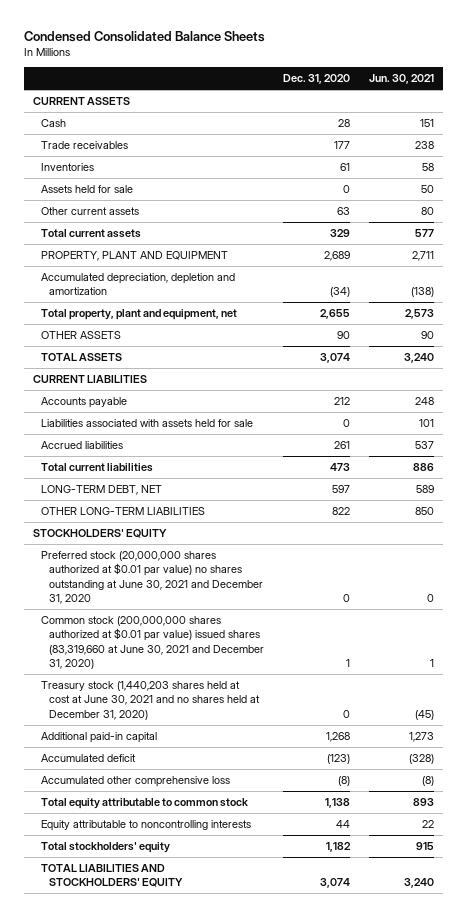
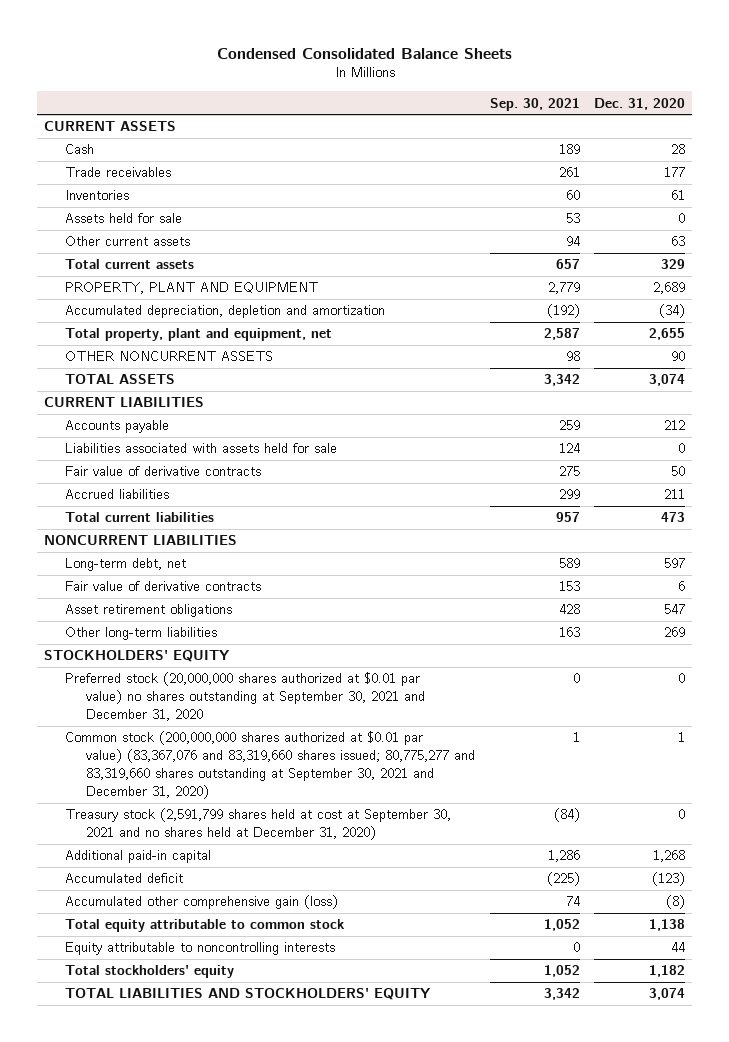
- | Dec. 31, 2020 | Jun. 30, 2021
+ | Sep. 30, 2021 | Dec. 31, 2020
- OTHER ASSETS | 90 | 90
+ OTHER NONCURRENT ASSETS | 98 | 90
- Accrued liabilities | 261 | 537
+ Fair value of derivative contracts | 275 | 50
+ Accrued liabilities | 299 | 211
- LONG-TERM DEBT, NET | 597 | 589
- OTHER LONG-TERM LIABILITIES | 822 | 850
+ NONCURRENT LIABILITIES
+ Long-term debt, net | 589 | 597
+ Fair value of derivative contracts | 153 | 6
+ Asset retirement obligations | 428 | 547
+ Other long-term liabilities | 163 | 269
- Preferred stock (20,000,000 shares authorized at $0.01 par value) no shares outstanding at June 30, 2021 and December 31, 2020 | 0 | 0
- Common stock (200,000,000 shares authorized at $0.01 par value) issued shares (83,319,660 at June 30, 2021 and December 31, 2020) | 1 | 1
- Treasury stock (1,440,203 shares held at cost at June 30, 2021 and no shares held at December 31, 2020) | 0 | (45)
+ Preferred stock (20,000,000 shares authorized at $0.01 par value) no shares outstanding at September 30, 2021 and December 31, 2020 | 0 | 0
+ Common stock (200,000,000 shares authorized at $0.01 par value) (83,367,076 and 83,319,660 shares issued; 80,775,277 and 83,319,660 shares outstanding at September 30, 2021 and December 31, 2020) | 1 | 1
+ Treasury stock (2,591,799 shares held at cost at September 30, 2021 and no shares held at December 31, 2020) | (84) | 0
- Accumulated other comprehensive loss | (8) | (8)
+ Accumulated other comprehensive gain (loss) | 74 | (8)

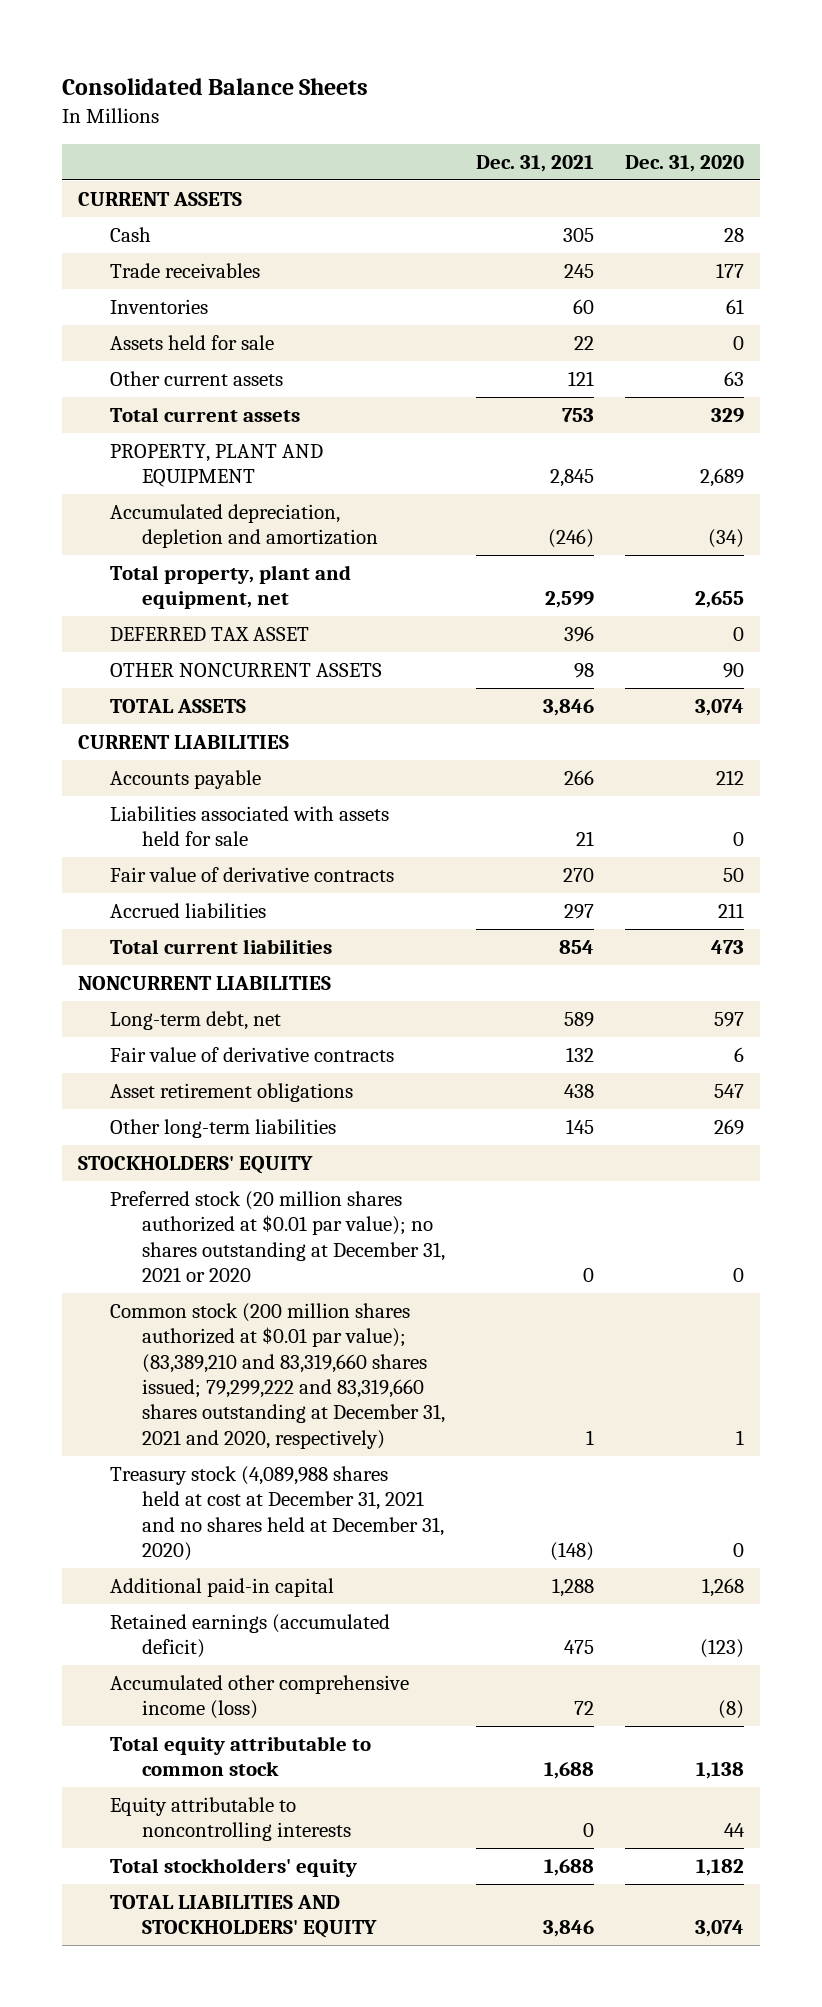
- Condensed Consolidated Balance Sheets
+ Consolidated Balance Sheets
- | Sep. 30, 2021 | Dec. 31, 2020
+ | Dec. 31, 2021 | Dec. 31, 2020
+ DEFERRED TAX ASSET | 396 | 0
- Preferred stock (20,000,000 shares authorized at $0.01 par value) no shares outstanding at September 30, 2021 and December 31, 2020 | 0 | 0
- Common stock (200,000,000 shares authorized at $0.01 par value) (83,367,076 and 83,319,660 shares issued; 80,775,277 and 83,319,660 shares outstanding at September 30, 2021 and December 31, 2020) | 1 | 1
- Treasury stock (2,591,799 shares held at cost at September 30, 2021 and no shares held at December 31, 2020) | (84) | 0
+ Preferred stock (20 million shares authorized at $0.01 par value); no shares outstanding at December 31, 2021 or 2020 | 0 | 0
+ Common stock (200 million shares authorized at $0.01 par value); (83,389,210 and 83,319,660 shares issued; 79,299,222 and 83,319,660 shares outstanding at December 31, 2021 and 2020, respectively) | 1 | 1
+ Treasury stock (4,089,988 shares held at cost at December 31, 2021 and no shares held at December 31, 2020) | (148) | 0
- Accumulated deficit | (225) | (123)
- Accumulated other comprehensive gain (loss) | 74 | (8)
+ Retained earnings (accumulated deficit) | 475 | (123)
+ Accumulated other comprehensive income (loss) | 72 | (8)

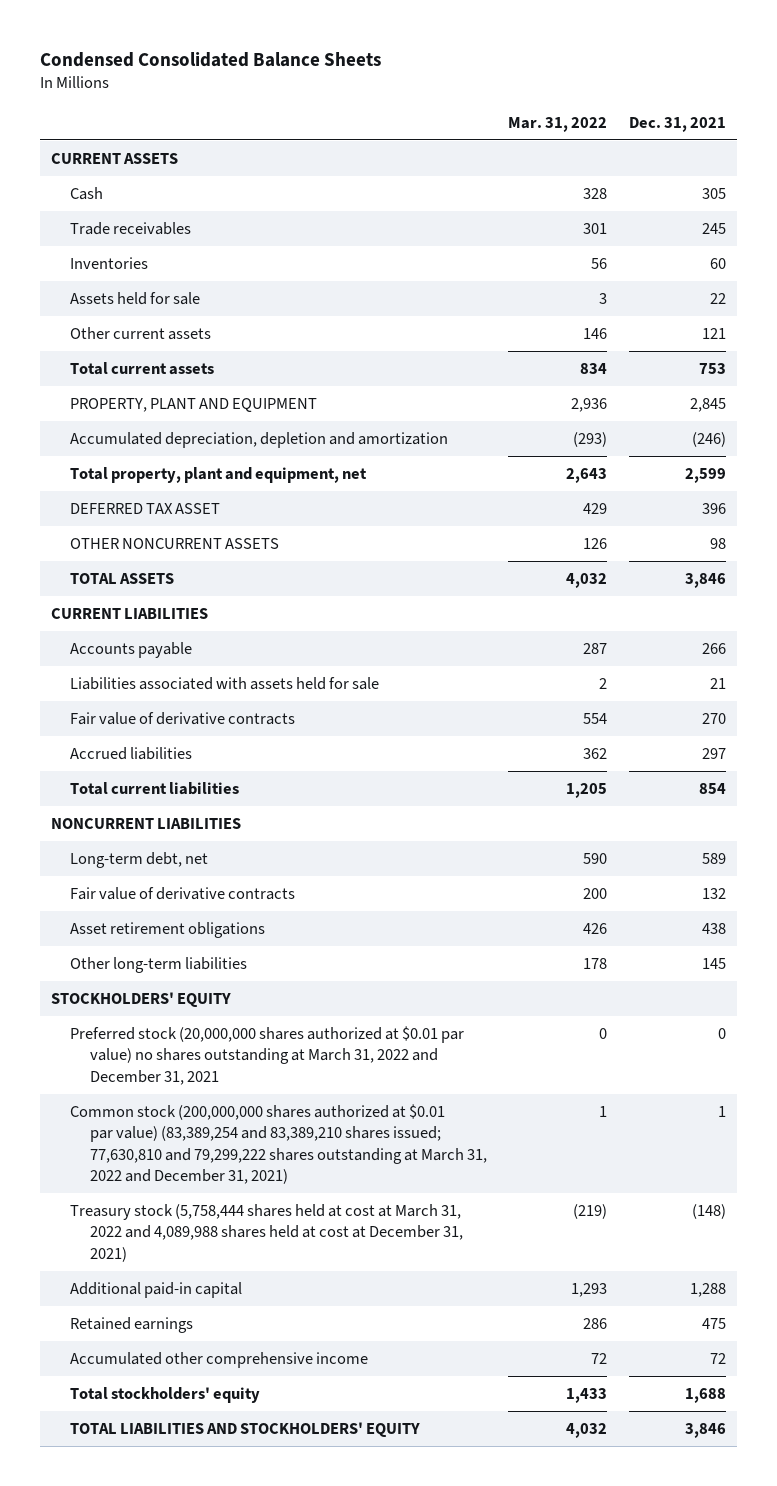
- Consolidated Balance Sheets
+ Condensed Consolidated Balance Sheets
- | Dec. 31, 2021 | Dec. 31, 2020
+ | Mar. 31, 2022 | Dec. 31, 2021
- Preferred stock (20 million shares authorized at $0.01 par value); no shares outstanding at December 31, 2021 or 2020 | 0 | 0
- Common stock (200 million shares authorized at $0.01 par value); (83,389,210 and 83,319,660 shares issued; 79,299,222 and 83,319,660 shares outstanding at December 31, 2021 and 2020, respectively) | 1 | 1
- Treasury stock (4,089,988 shares held at cost at December 31, 2021 and no shares held at December 31, 2020) | (148) | 0
+ Preferred stock (20,000,000 shares authorized at $0.01 par value) no shares outstanding at March 31, 2022 and December 31, 2021 | 0 | 0
+ Common stock (200,000,000 shares authorized at $0.01 par value) (83,389,254 and 83,389,210 shares issued; 77,630,810 and 79,299,222 shares outstanding at March 31, 2022 and December 31, 2021) | 1 | 1
+ Treasury stock (5,758,444 shares held at cost at March 31, 2022 and 4,089,988 shares held at cost at December 31, 2021) | (219) | (148)
- Retained earnings (accumulated deficit) | 475 | (123)
- Accumulated other comprehensive income (loss) | 72 | (8)
- Total equity attributable to common stock | 1,688 | 1,138
- Equity attributable to noncontrolling interests | 0 | 44
+ Retained earnings | 286 | 475
+ Accumulated other comprehensive income | 72 | 72

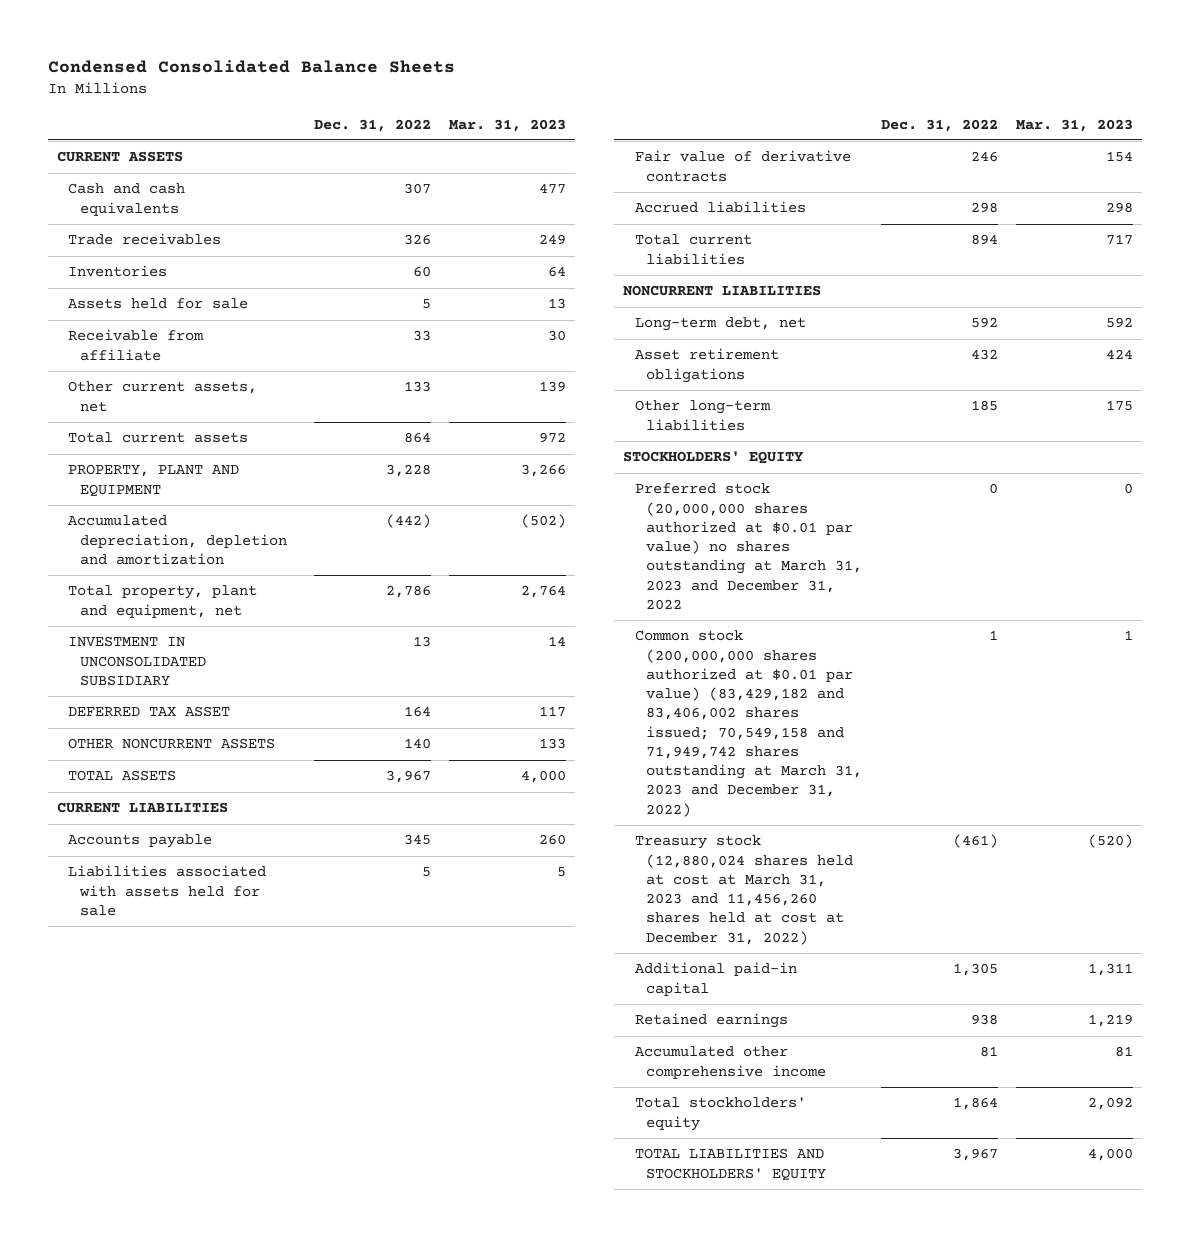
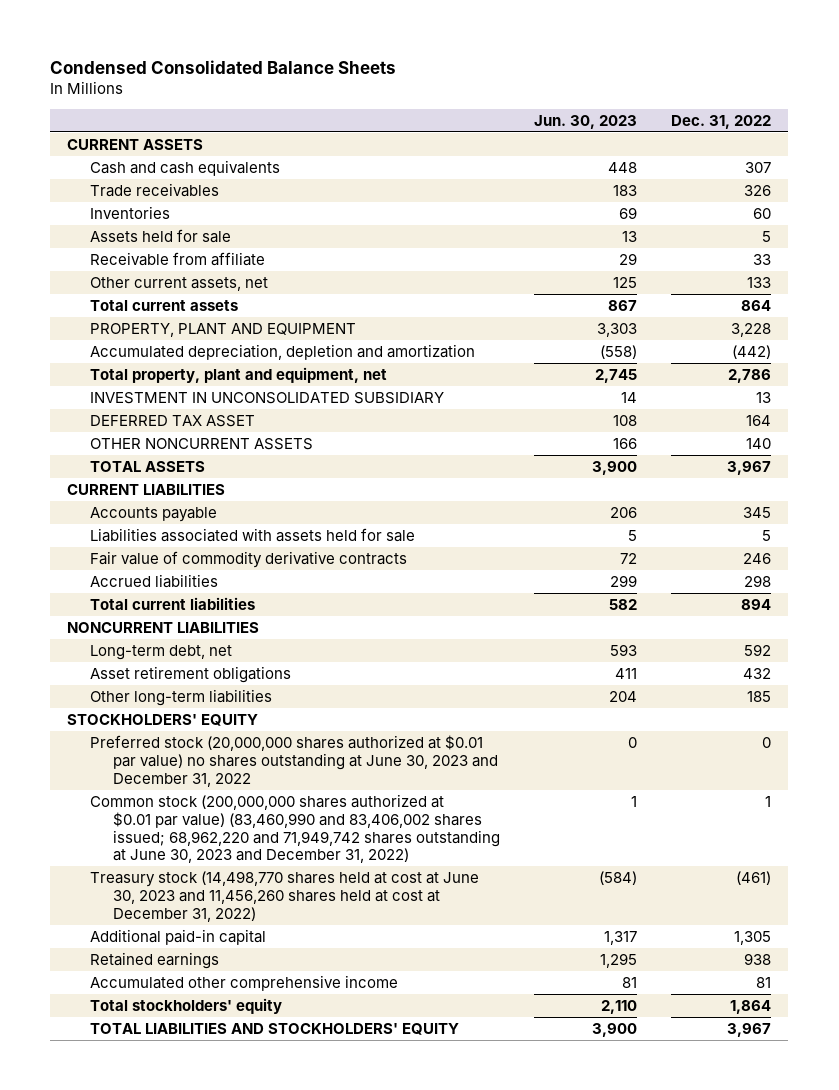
- | Dec. 31, 2022 | Mar. 31, 2023
+ | Jun. 30, 2023 | Dec. 31, 2022
- Fair value of derivative contracts | 246 | 154
+ Fair value of commodity derivative contracts | 72 | 246
- Preferred stock (20,000,000 shares authorized at $0.01 par value) no shares outstanding at March 31, 2023 and December 31, 2022 | 0 | 0
- Common stock (200,000,000 shares authorized at $0.01 par value) (83,429,182 and 83,406,002 shares issued; 70,549,158 and 71,949,742 shares outstanding at March 31, 2023 and December 31, 2022) | 1 | 1
- Treasury stock (12,880,024 shares held at cost at March 31, 2023 and 11,456,260 shares held at cost at December 31, 2022) | (461) | (520)
+ Preferred stock (20,000,000 shares authorized at $0.01 par value) no shares outstanding at June 30, 2023 and December 31, 2022 | 0 | 0
+ Common stock (200,000,000 shares authorized at $0.01 par value) (83,460,990 and 83,406,002 shares issued; 68,962,220 and 71,949,742 shares outstanding at June 30, 2023 and December 31, 2022) | 1 | 1
+ Treasury stock (14,498,770 shares held at cost at June 30, 2023 and 11,456,260 shares held at cost at December 31, 2022) | (584) | (461)

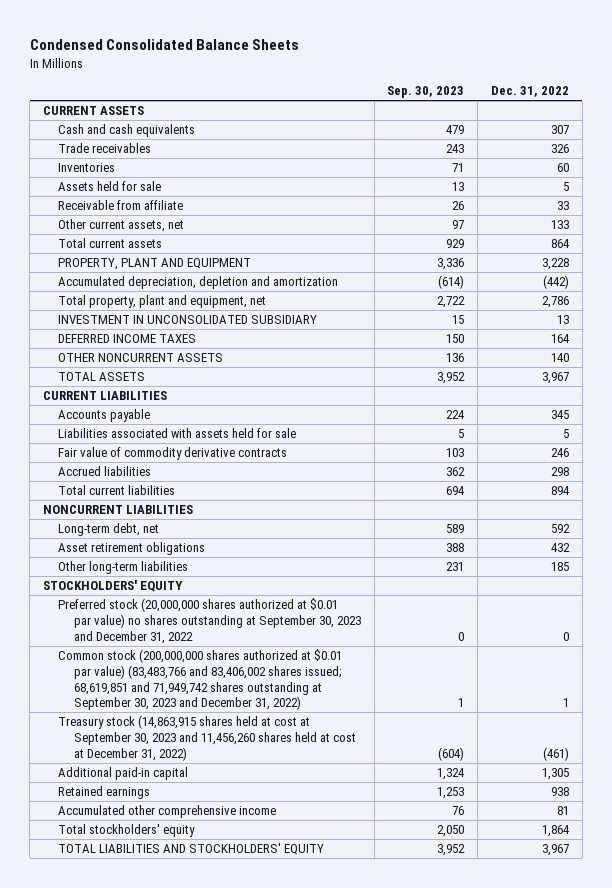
- | Jun. 30, 2023 | Dec. 31, 2022
+ | Sep. 30, 2023 | Dec. 31, 2022
- DEFERRED TAX ASSET | 108 | 164
+ DEFERRED INCOME TAXES | 150 | 164
- Preferred stock (20,000,000 shares authorized at $0.01 par value) no shares outstanding at June 30, 2023 and December 31, 2022 | 0 | 0
- Common stock (200,000,000 shares authorized at $0.01 par value) (83,460,990 and 83,406,002 shares issued; 68,962,220 and 71,949,742 shares outstanding at June 30, 2023 and December 31, 2022) | 1 | 1
- Treasury stock (14,498,770 shares held at cost at June 30, 2023 and 11,456,260 shares held at cost at December 31, 2022) | (584) | (461)
+ Preferred stock (20,000,000 shares authorized at $0.01 par value) no shares outstanding at September 30, 2023 and December 31, 2022 | 0 | 0
+ Common stock (200,000,000 shares authorized at $0.01 par value) (83,483,766 and 83,406,002 shares issued; 68,619,851 and 71,949,742 shares outstanding at September 30, 2023 and December 31, 2022) | 1 | 1
+ Treasury stock (14,863,915 shares held at cost at September 30, 2023 and 11,456,260 shares held at cost at December 31, 2022) | (604) | (461)

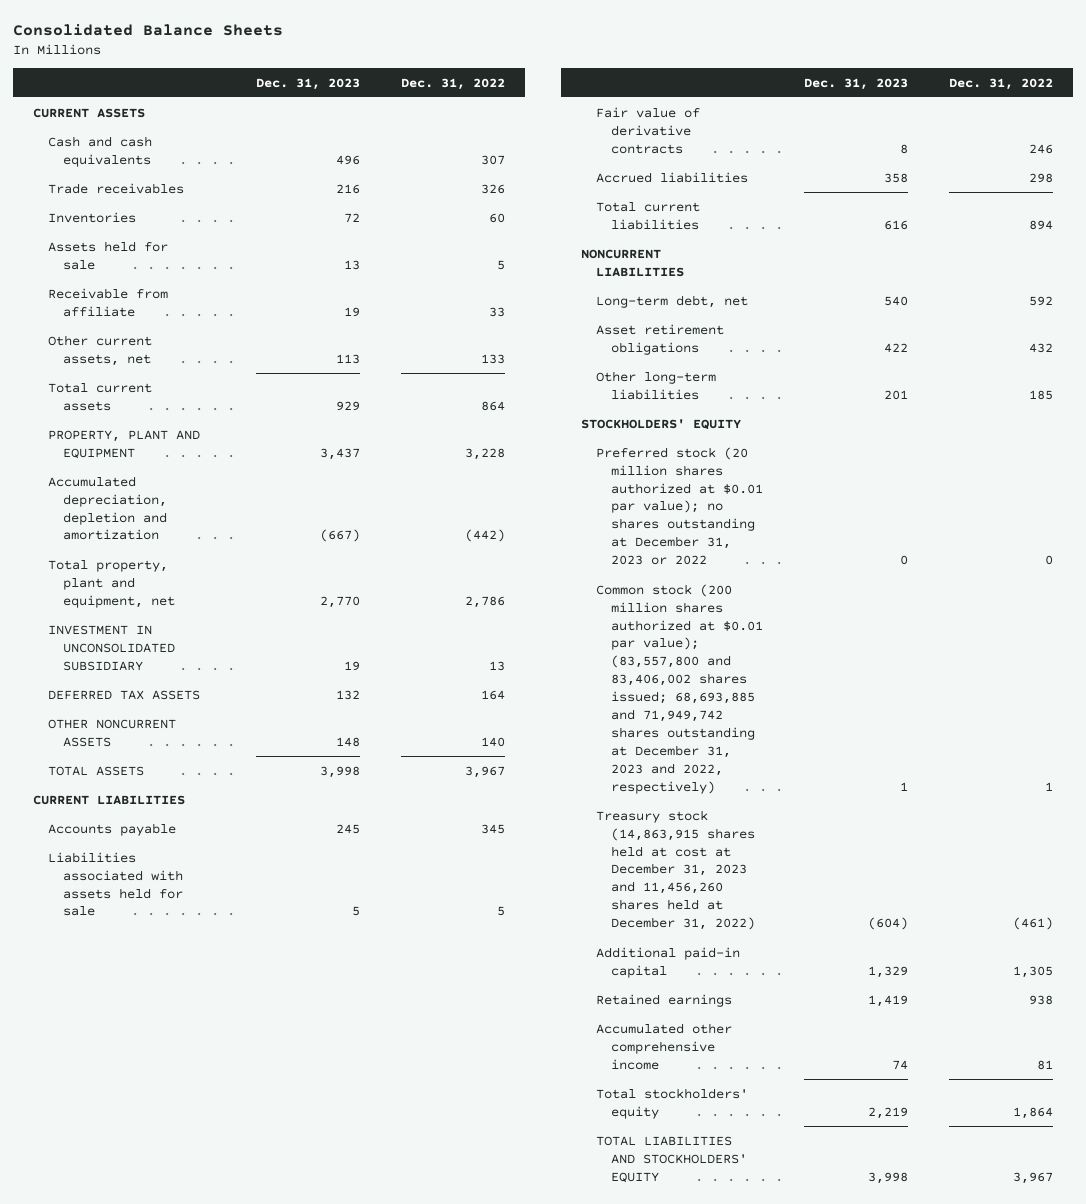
- Condensed Consolidated Balance Sheets
+ Consolidated Balance Sheets
- | Sep. 30, 2023 | Dec. 31, 2022
+ | Dec. 31, 2023 | Dec. 31, 2022
- DEFERRED INCOME TAXES | 150 | 164
+ DEFERRED TAX ASSETS | 132 | 164
- Fair value of commodity derivative contracts | 103 | 246
+ Fair value of derivative contracts | 8 | 246
- Preferred stock (20,000,000 shares authorized at $0.01 par value) no shares outstanding at September 30, 2023 and December 31, 2022 | 0 | 0
- Common stock (200,000,000 shares authorized at $0.01 par value) (83,483,766 and 83,406,002 shares issued; 68,619,851 and 71,949,742 shares outstanding at September 30, 2023 and December 31, 2022) | 1 | 1
- Treasury stock (14,863,915 shares held at cost at September 30, 2023 and 11,456,260 shares held at cost at December 31, 2022) | (604) | (461)
+ Preferred stock (20 million shares authorized at $0.01 par value); no shares outstanding at December 31, 2023 or 2022 | 0 | 0
+ Common stock (200 million shares authorized at $0.01 par value); (83,557,800 and 83,406,002 shares issued; 68,693,885 and 71,949,742 shares outstanding at December 31, 2023 and 2022, respectively) | 1 | 1
+ Treasury stock (14,863,915 shares held at cost at December 31, 2023 and 11,456,260 shares held at December 31, 2022) | (604) | (461)

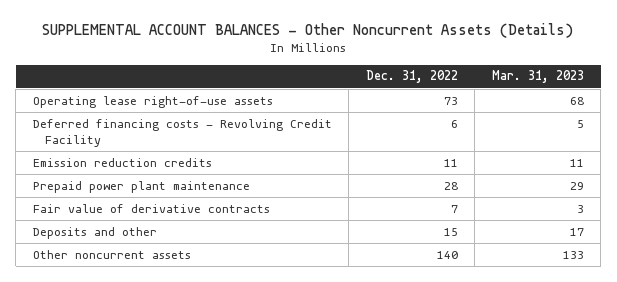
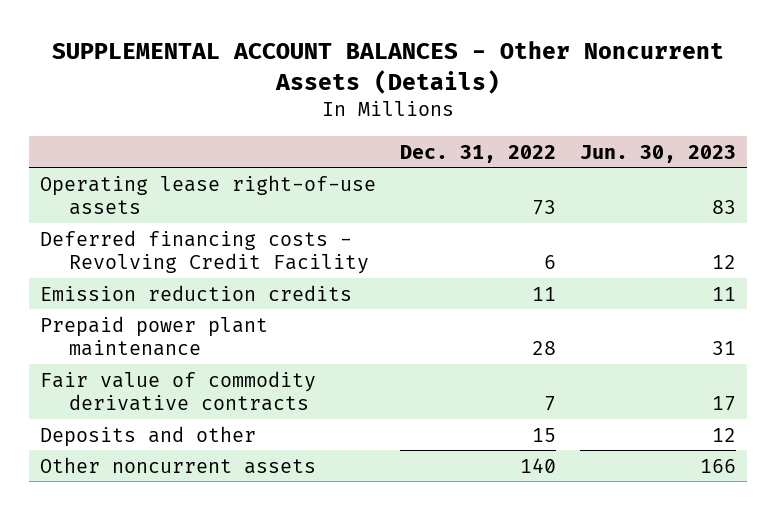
- | Dec. 31, 2022 | Mar. 31, 2023
+ | Dec. 31, 2022 | Jun. 30, 2023
- Fair value of derivative contracts | 7 | 3
+ Fair value of commodity derivative contracts | 7 | 17

